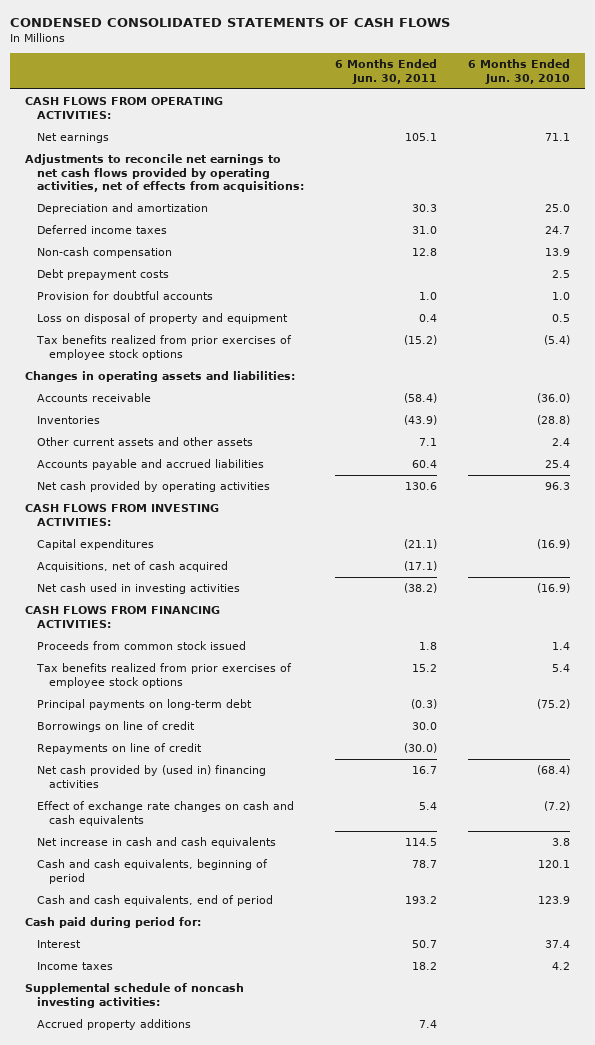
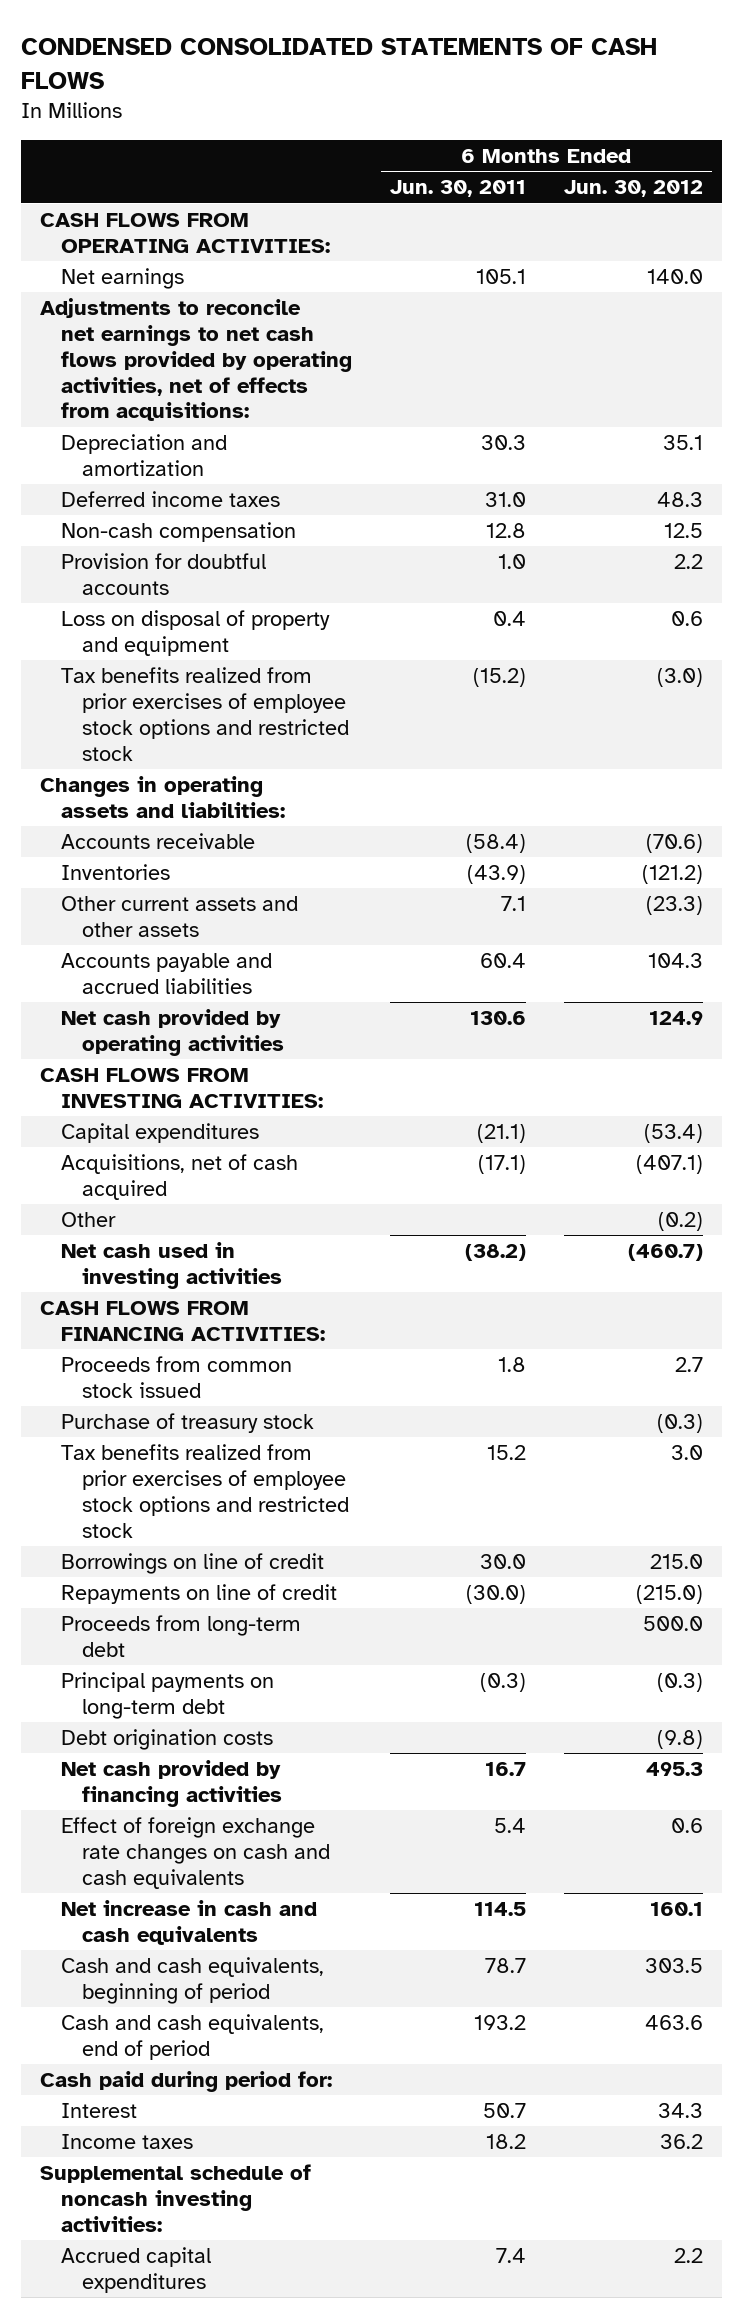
- | 6 Months Ended Jun. 30, 2011 | 6 Months Ended Jun. 30, 2010
+ | 6 Months Ended Jun. 30, 2011 | 6 Months Ended Jun. 30, 2012
- Debt prepayment costs | | 2.5
- Tax benefits realized from prior exercises of employee stock options | (15.2) | (5.4)
+ Tax benefits realized from prior exercises of employee stock options and restricted stock | (15.2) | (3.0)
+ Other | | (0.2)
- Tax benefits realized from prior exercises of employee stock options | 15.2 | 5.4
+ Purchase of treasury stock | | (0.3)
+ Tax benefits realized from prior exercises of employee stock options and restricted stock | 15.2 | 3.0
- Net cash provided by (used in) financing activities | 16.7 | (68.4)
- Effect of exchange rate changes on cash and cash equivalents | 5.4 | (7.2)
+ Proceeds from long-term debt | | 500.0
moved down: Principal payments on long-term debt | (0.3) | (0.3)
+ Debt origination costs | | (9.8)
+ Net cash provided by financing activities | 16.7 | 495.3
+ Effect of foreign exchange rate changes on cash and cash equivalents | 5.4 | 0.6
- Accrued property additions | 7.4 |
+ Accrued capital expenditures | 7.4 | 2.2

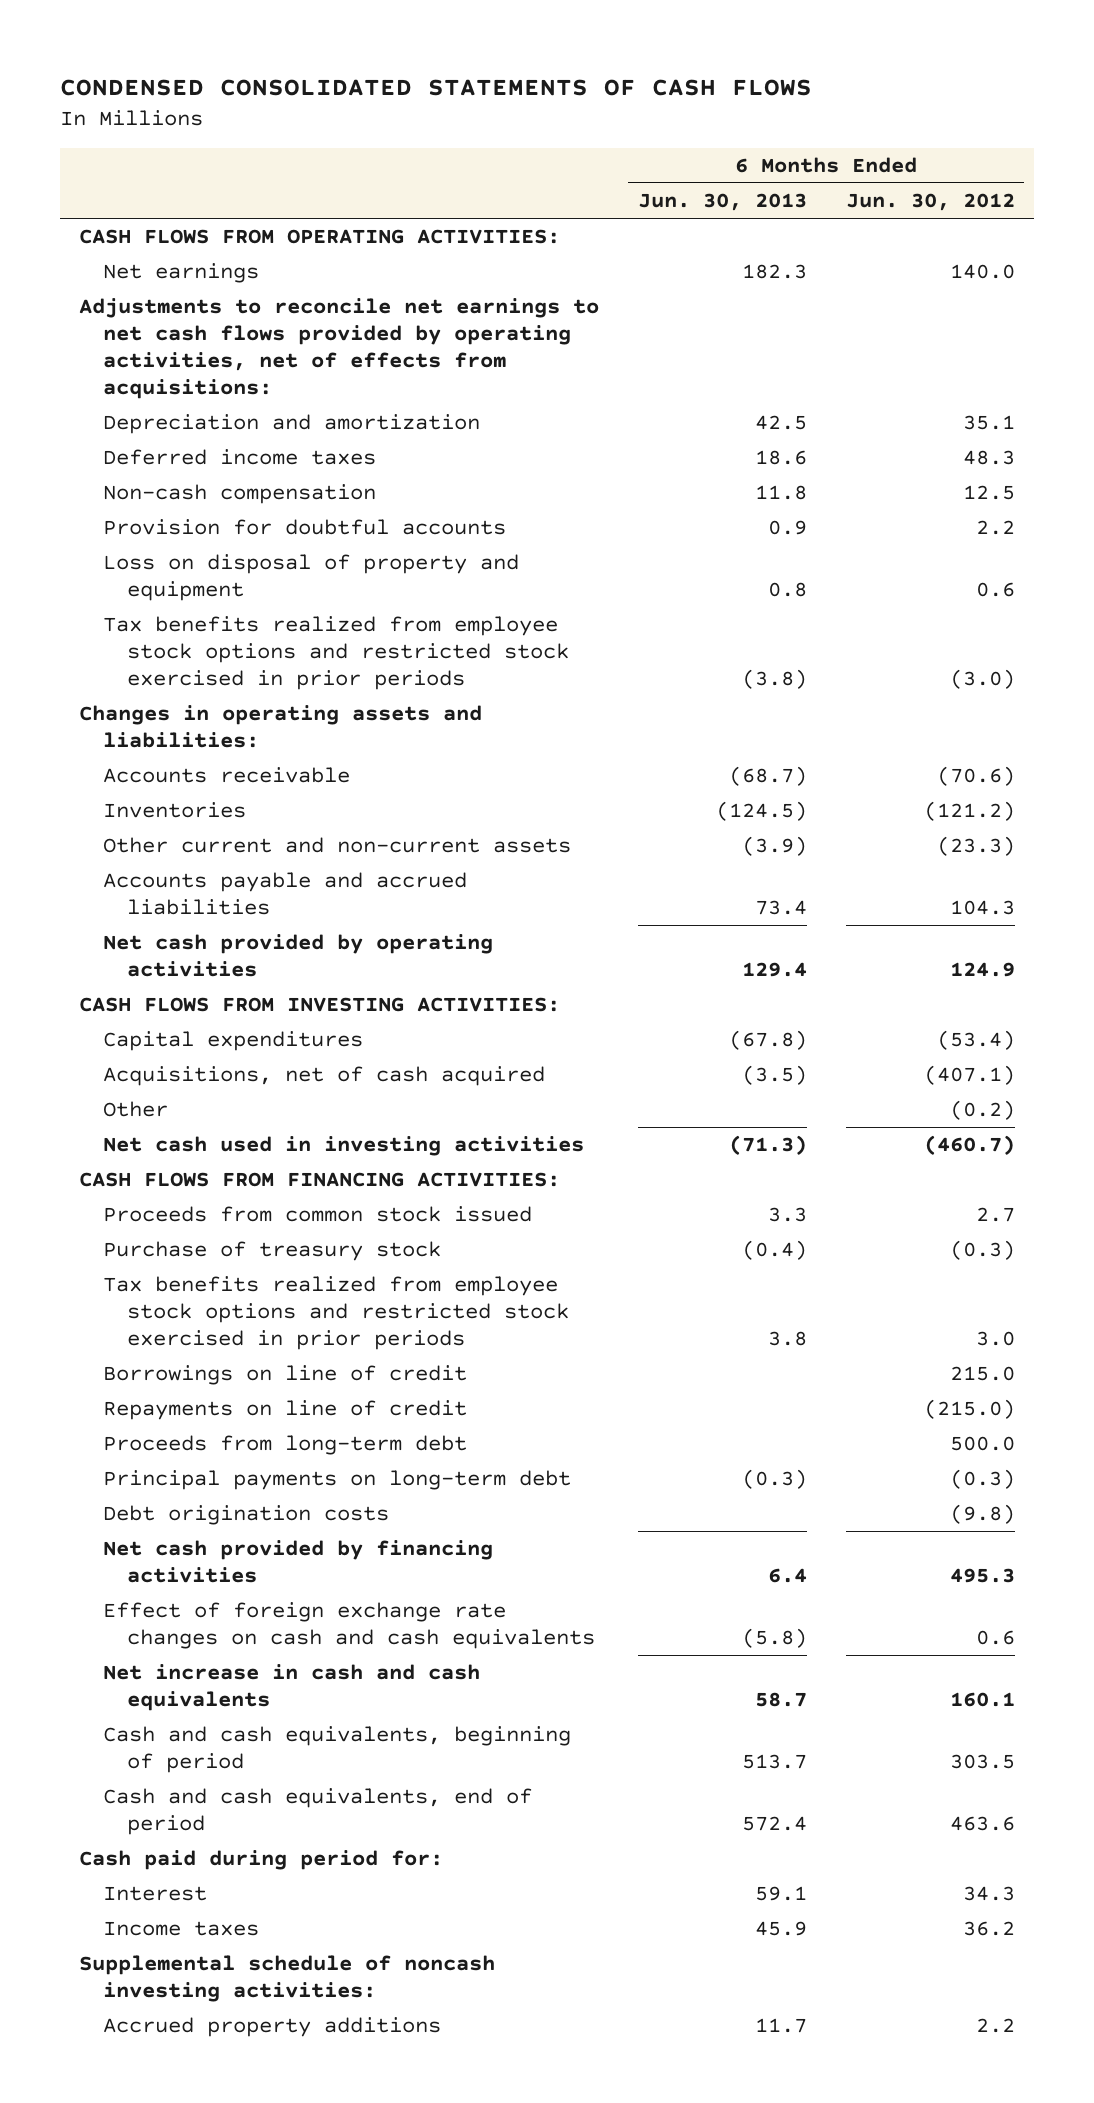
- | 6 Months Ended Jun. 30, 2011 | 6 Months Ended Jun. 30, 2012
+ | 6 Months Ended Jun. 30, 2013 | 6 Months Ended Jun. 30, 2012
- Tax benefits realized from prior exercises of employee stock options and restricted stock | (15.2) | (3.0)
+ Tax benefits realized from employee stock options and restricted stock exercised in prior periods | (3.8) | (3.0)
- Other current assets and other assets | 7.1 | (23.3)
+ Other current and non-current assets | (3.9) | (23.3)
- Tax benefits realized from prior exercises of employee stock options and restricted stock | 15.2 | 3.0
+ Tax benefits realized from employee stock options and restricted stock exercised in prior periods | 3.8 | 3.0
- Accrued capital expenditures | 7.4 | 2.2
+ Accrued property additions | 11.7 | 2.2

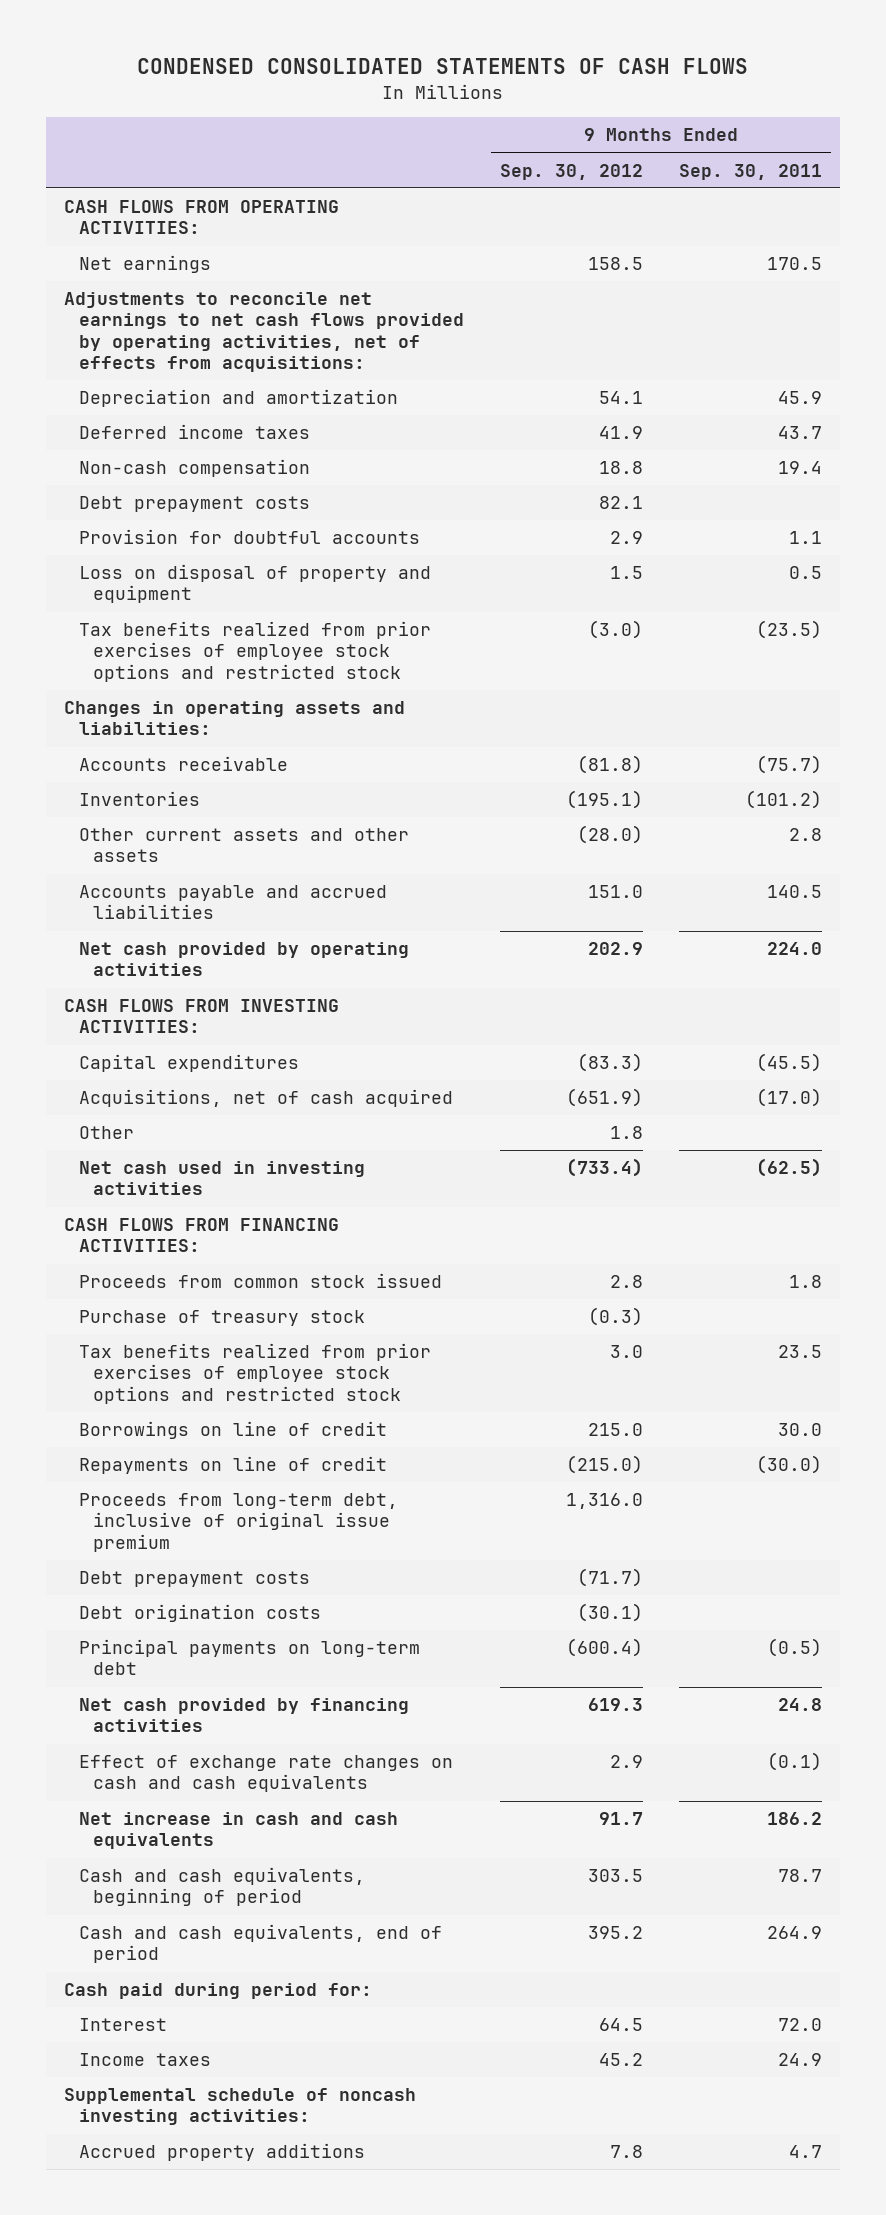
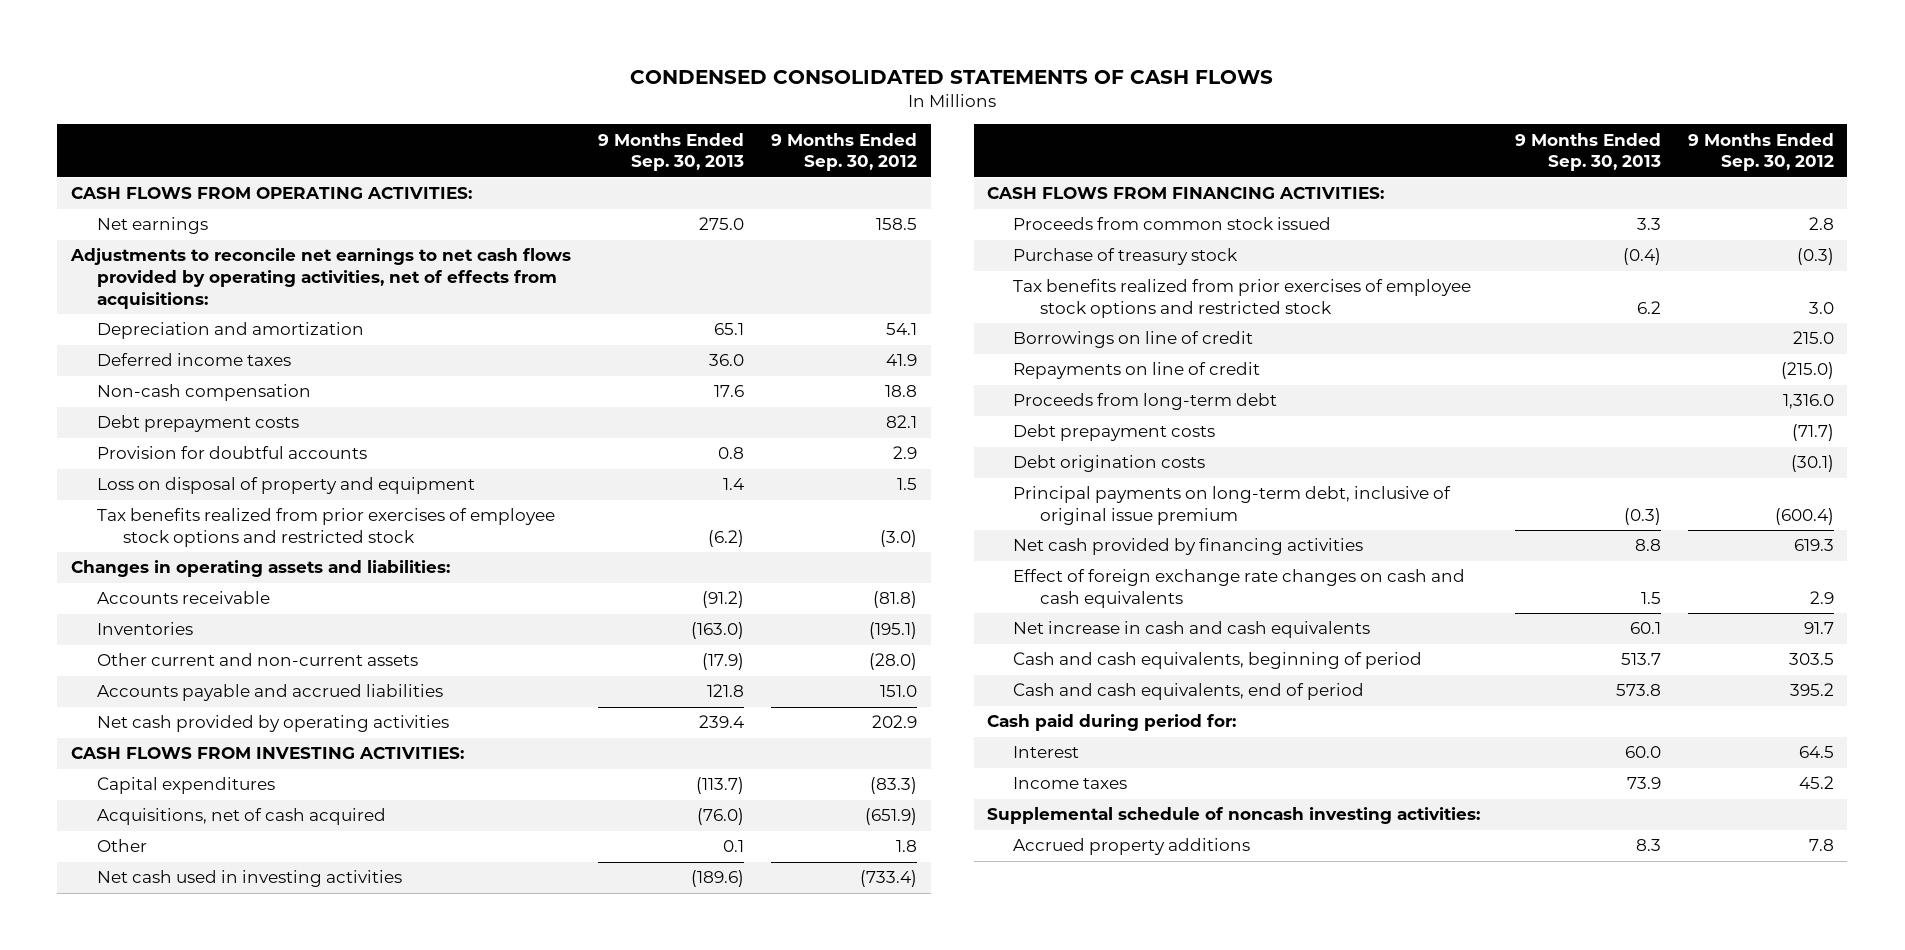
- | 9 Months Ended Sep. 30, 2012 | 9 Months Ended Sep. 30, 2011
+ | 9 Months Ended Sep. 30, 2013 | 9 Months Ended Sep. 30, 2012
- Other current assets and other assets | (28.0) | 2.8
+ Other current and non-current assets | (17.9) | (28.0)
- Proceeds from long-term debt, inclusive of original issue premium | 1,316.0 |
+ Proceeds from long-term debt | | 1,316.0
- Principal payments on long-term debt | (600.4) | (0.5)
+ Principal payments on long-term debt, inclusive of original issue premium | (0.3) | (600.4)
- Effect of exchange rate changes on cash and cash equivalents | 2.9 | (0.1)
+ Effect of foreign exchange rate changes on cash and cash equivalents | 1.5 | 2.9

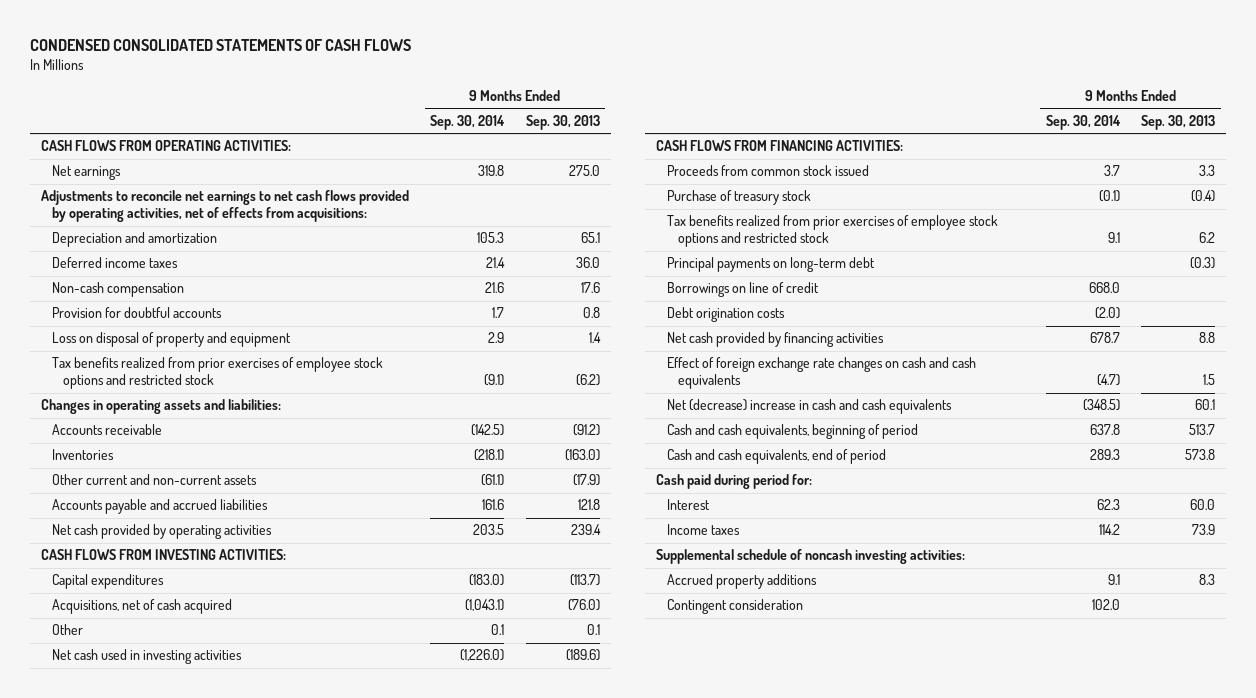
- | 9 Months Ended Sep. 30, 2013 | 9 Months Ended Sep. 30, 2012
+ | 9 Months Ended Sep. 30, 2014 | 9 Months Ended Sep. 30, 2013
- Debt prepayment costs | | 82.1
+ Principal payments on long-term debt | | (0.3)
- Repayments on line of credit | | (215.0)
- Proceeds from long-term debt | | 1,316.0
- Debt prepayment costs | | (71.7)
- Principal payments on long-term debt, inclusive of original issue premium | (0.3) | (600.4)
- Net increase in cash and cash equivalents | 60.1 | 91.7
+ Net (decrease) increase in cash and cash equivalents | (348.5) | 60.1
+ Contingent consideration | 102.0 |

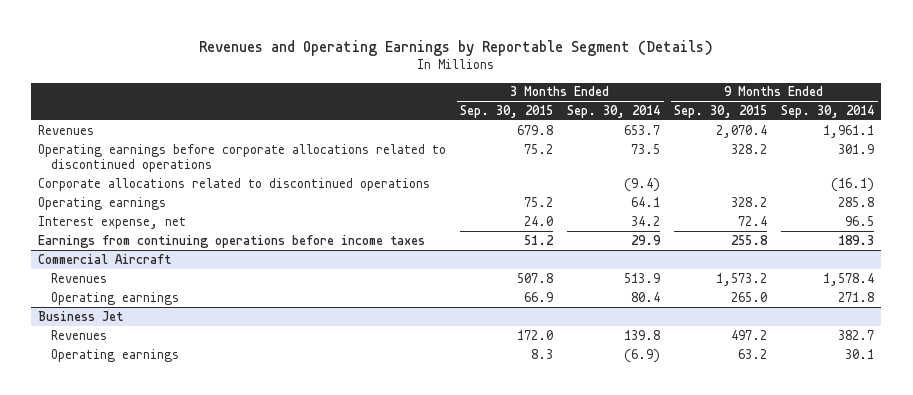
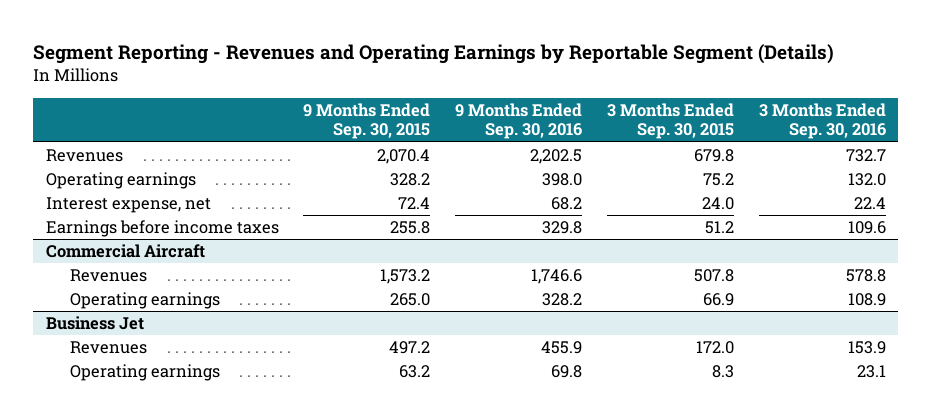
- Revenues and Operating Earnings by Reportable Segment (Details)
+ Segment Reporting - Revenues and Operating Earnings by Reportable Segment (Details)
- | 3 Months Ended Sep. 30, 2015 | 3 Months Ended Sep. 30, 2014 | 9 Months Ended Sep. 30, 2015 | 9 Months Ended Sep. 30, 2014
+ | 9 Months Ended Sep. 30, 2015 | 9 Months Ended Sep. 30, 2016 | 3 Months Ended Sep. 30, 2015 | 3 Months Ended Sep. 30, 2016
- Operating earnings before corporate allocations related to discontinued operations | 75.2 | 73.5 | 328.2 | 301.9
- Corporate allocations related to discontinued operations | | (9.4) | | (16.1)
- Earnings from continuing operations before income taxes | 51.2 | 29.9 | 255.8 | 189.3
+ Earnings before income taxes | 255.8 | 329.8 | 51.2 | 109.6

